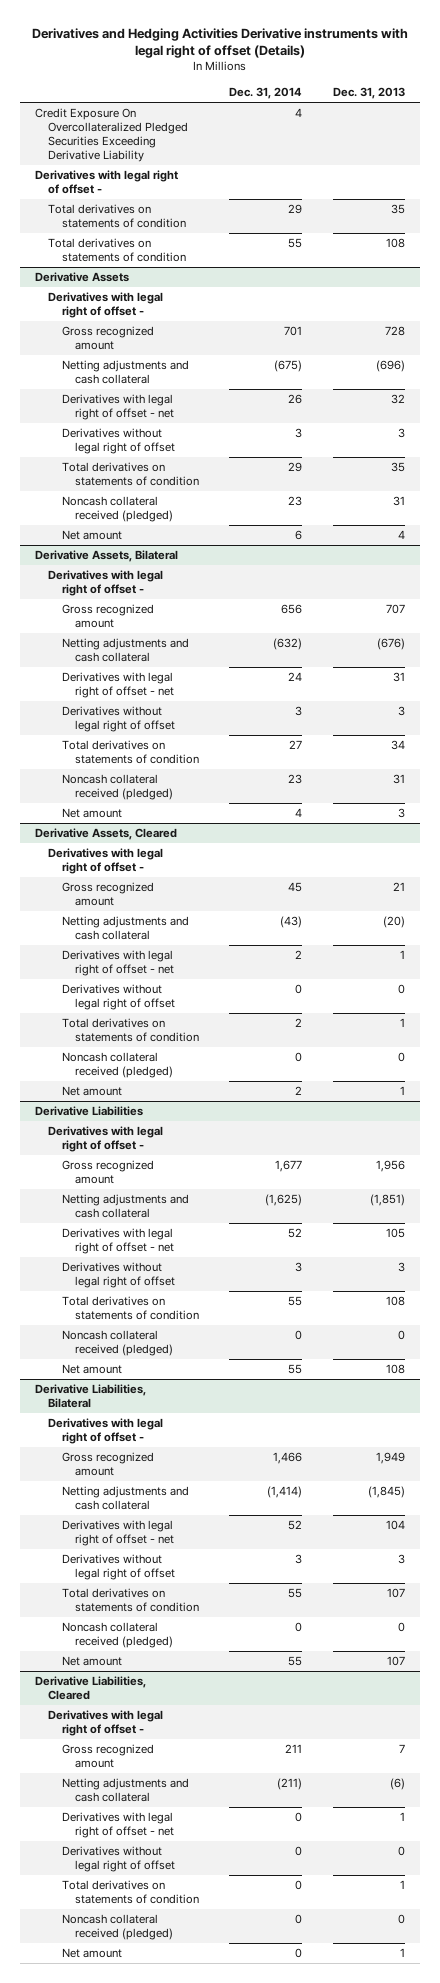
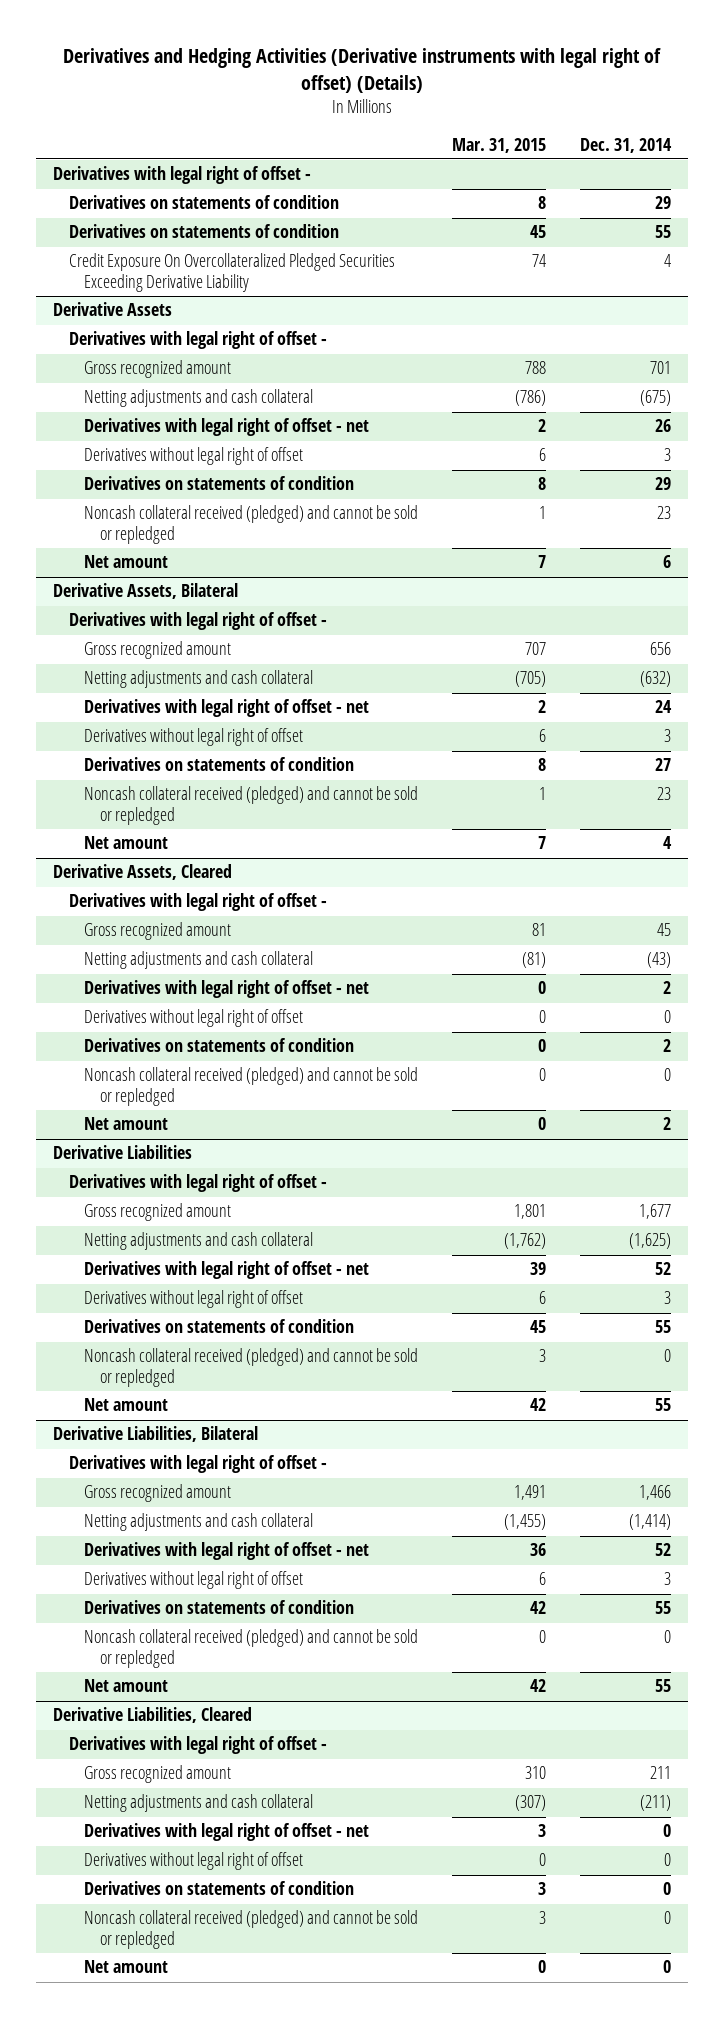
- Derivatives and Hedging Activities Derivative instruments with legal right of offset (Details)
+ Derivatives and Hedging Activities (Derivative instruments with legal right of offset) (Details)
- | Dec. 31, 2014 | Dec. 31, 2013
+ | Mar. 31, 2015 | Dec. 31, 2014
- Total derivatives on statements of condition | 29 | 35
- Total derivatives on statements of condition | 55 | 108
+ Derivatives on statements of condition | 8 | 29
+ Derivatives on statements of condition | 45 | 55
moved down: Credit Exposure On Overcollateralized Pledged Securities Exceeding Derivative Liability | 74 | 4
@ Derivative Assets
- Total derivatives on statements of condition | 29 | 35
- Noncash collateral received (pledged) | 23 | 31
+ Derivatives on statements of condition | 8 | 29
+ Noncash collateral received (pledged) and cannot be sold or repledged | 1 | 23
@ Derivative Assets, Bilateral
- Total derivatives on statements of condition | 27 | 34
- Noncash collateral received (pledged) | 23 | 31
+ Derivatives on statements of condition | 8 | 27
+ Noncash collateral received (pledged) and cannot be sold or repledged | 1 | 23
@ Derivative Assets, Cleared
- Total derivatives on statements of condition | 2 | 1
- Noncash collateral received (pledged) | 0 | 0
+ Derivatives on statements of condition | 0 | 2
+ Noncash collateral received (pledged) and cannot be sold or repledged | 0 | 0
@ Derivative Liabilities
- Total derivatives on statements of condition | 55 | 108
- Noncash collateral received (pledged) | 0 | 0
+ Derivatives on statements of condition | 45 | 55
+ Noncash collateral received (pledged) and cannot be sold or repledged | 3 | 0
@ Derivative Liabilities, Bilateral
- Total derivatives on statements of condition | 55 | 107
- Noncash collateral received (pledged) | 0 | 0
+ Derivatives on statements of condition | 42 | 55
+ Noncash collateral received (pledged) and cannot be sold or repledged | 0 | 0
@ Derivative Liabilities, Cleared
- Total derivatives on statements of condition | 0 | 1
- Noncash collateral received (pledged) | 0 | 0
+ Derivatives on statements of condition | 3 | 0
+ Noncash collateral received (pledged) and cannot be sold or repledged | 3 | 0

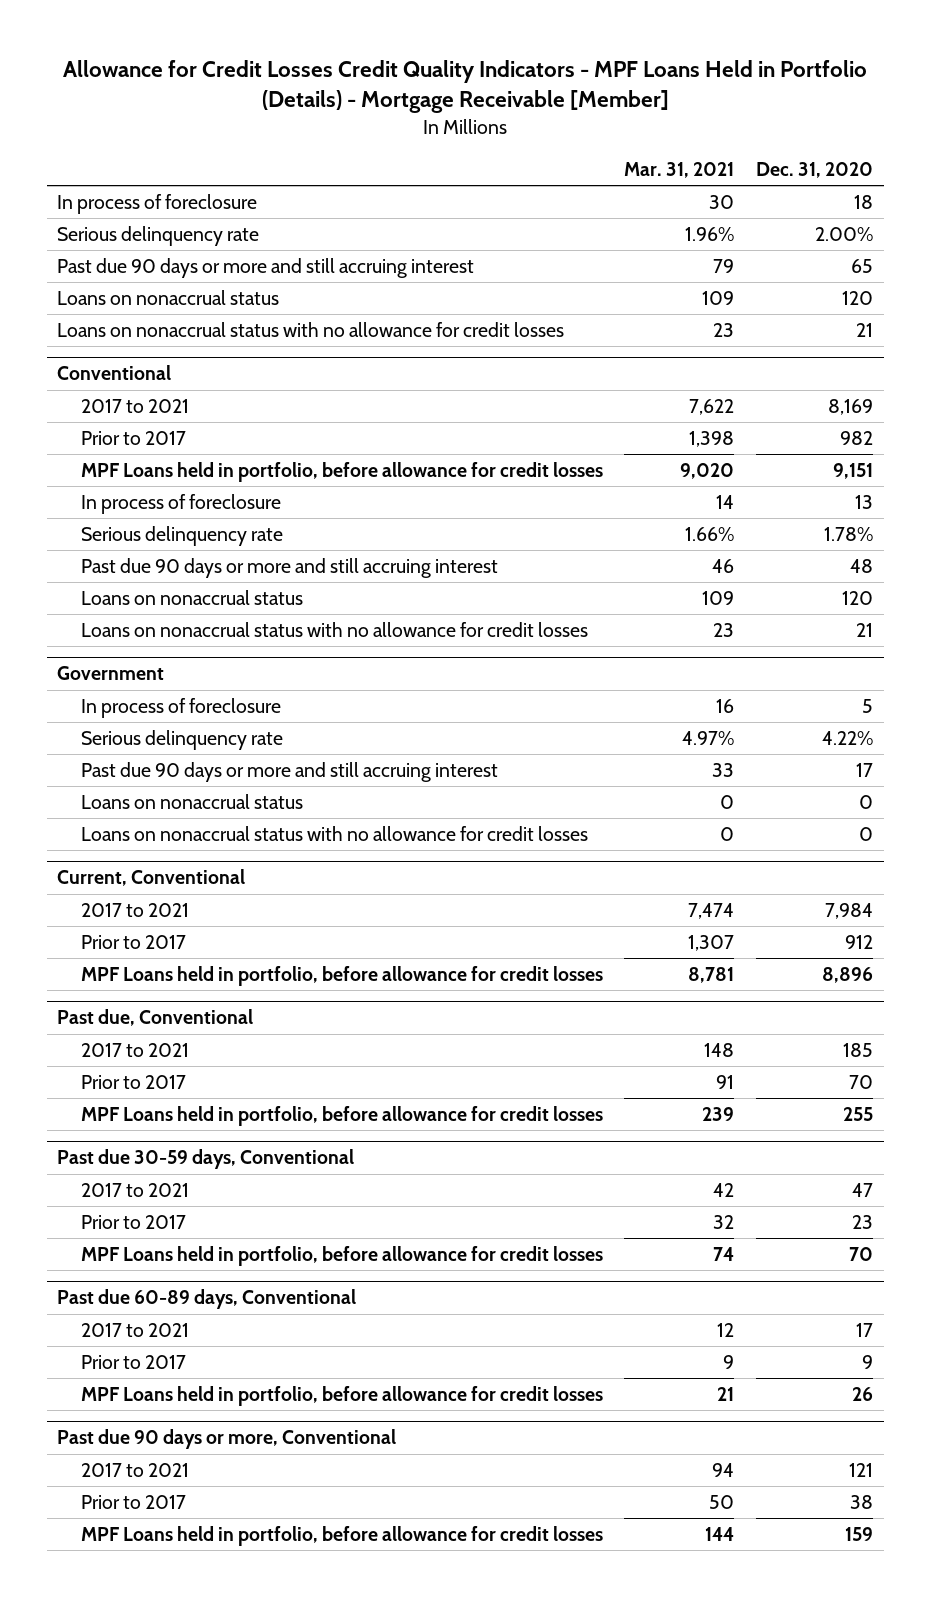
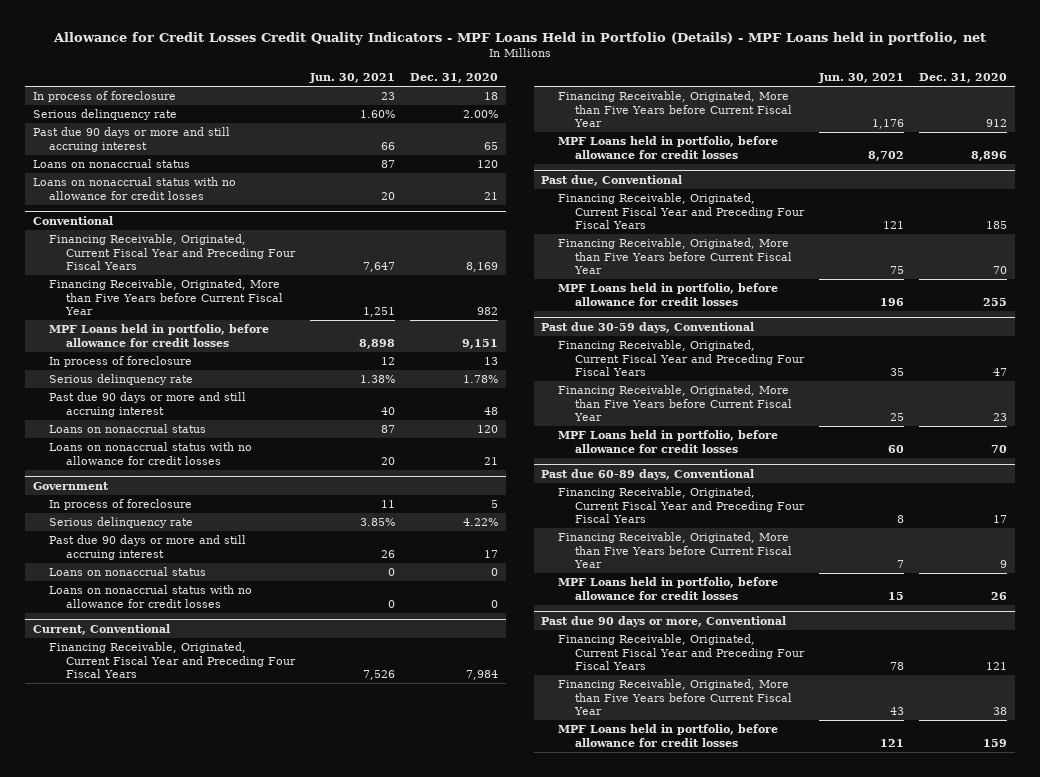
- Allowance for Credit Losses Credit Quality Indicators - MPF Loans Held in Portfolio (Details) - Mortgage Receivable [Member]
+ Allowance for Credit Losses Credit Quality Indicators - MPF Loans Held in Portfolio (Details) - MPF Loans held in portfolio, net
- | Mar. 31, 2021 | Dec. 31, 2020
+ | Jun. 30, 2021 | Dec. 31, 2020
@ Conventional
- 2017 to 2021 | 7,622 | 8,169
- Prior to 2017 | 1,398 | 982
+ Financing Receivable, Originated, Current Fiscal Year and Preceding Four Fiscal Years | 7,647 | 8,169
+ Financing Receivable, Originated, More than Five Years before Current Fiscal Year | 1,251 | 982
@ Current, Conventional
- 2017 to 2021 | 7,474 | 7,984
- Prior to 2017 | 1,307 | 912
+ Financing Receivable, Originated, Current Fiscal Year and Preceding Four Fiscal Years | 7,526 | 7,984
+ Financing Receivable, Originated, More than Five Years before Current Fiscal Year | 1,176 | 912
@ Past due, Conventional
- 2017 to 2021 | 148 | 185
- Prior to 2017 | 91 | 70
+ Financing Receivable, Originated, Current Fiscal Year and Preceding Four Fiscal Years | 121 | 185
+ Financing Receivable, Originated, More than Five Years before Current Fiscal Year | 75 | 70
@ Past due 30-59 days, Conventional
- 2017 to 2021 | 42 | 47
- Prior to 2017 | 32 | 23
+ Financing Receivable, Originated, Current Fiscal Year and Preceding Four Fiscal Years | 35 | 47
+ Financing Receivable, Originated, More than Five Years before Current Fiscal Year | 25 | 23
@ Past due 60-89 days, Conventional
- 2017 to 2021 | 12 | 17
- Prior to 2017 | 9 | 9
+ Financing Receivable, Originated, Current Fiscal Year and Preceding Four Fiscal Years | 8 | 17
+ Financing Receivable, Originated, More than Five Years before Current Fiscal Year | 7 | 9
@ Past due 90 days or more, Conventional
- 2017 to 2021 | 94 | 121
- Prior to 2017 | 50 | 38
+ Financing Receivable, Originated, Current Fiscal Year and Preceding Four Fiscal Years | 78 | 121
+ Financing Receivable, Originated, More than Five Years before Current Fiscal Year | 43 | 38

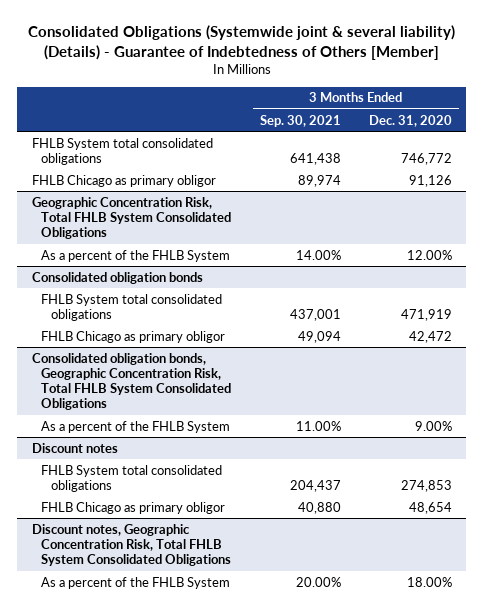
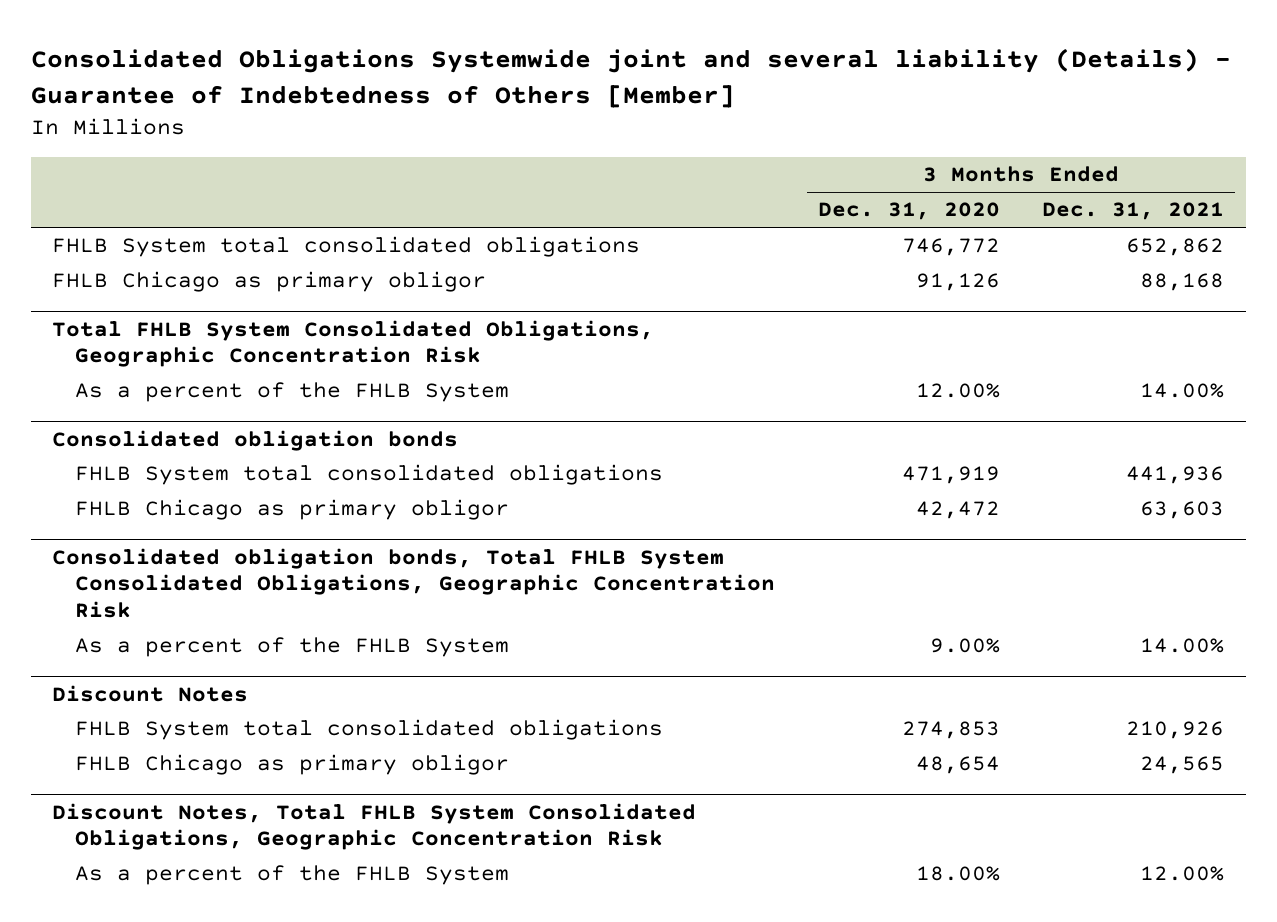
- Consolidated Obligations (Systemwide joint & several liability) (Details) - Guarantee of Indebtedness of Others [Member]
+ Consolidated Obligations Systemwide joint and several liability (Details) - Guarantee of Indebtedness of Others [Member]
- | 3 Months Ended Sep. 30, 2021 | 3 Months Ended Dec. 31, 2020
+ | 3 Months Ended Dec. 31, 2020 | 3 Months Ended Dec. 31, 2021
- Geographic Concentration Risk, Total FHLB System Consolidated Obligations
+ Total FHLB System Consolidated Obligations, Geographic Concentration Risk
- Consolidated obligation bonds, Geographic Concentration Risk, Total FHLB System Consolidated Obligations
+ Consolidated obligation bonds, Total FHLB System Consolidated Obligations, Geographic Concentration Risk
- Discount notes
+ Discount Notes
- Discount notes, Geographic Concentration Risk, Total FHLB System Consolidated Obligations
+ Discount Notes, Total FHLB System Consolidated Obligations, Geographic Concentration Risk

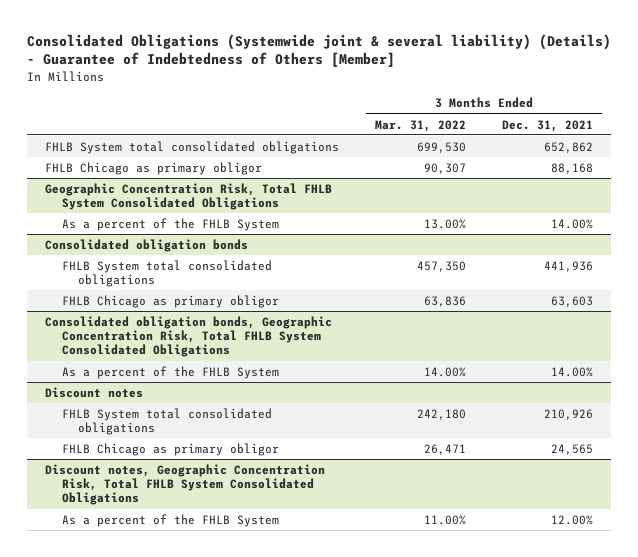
- Consolidated Obligations Systemwide joint and several liability (Details) - Guarantee of Indebtedness of Others [Member]
+ Consolidated Obligations (Systemwide joint & several liability) (Details) - Guarantee of Indebtedness of Others [Member]
- | 3 Months Ended Dec. 31, 2020 | 3 Months Ended Dec. 31, 2021
+ | 3 Months Ended Mar. 31, 2022 | 3 Months Ended Dec. 31, 2021
- Total FHLB System Consolidated Obligations, Geographic Concentration Risk
+ Geographic Concentration Risk, Total FHLB System Consolidated Obligations
- Consolidated obligation bonds, Total FHLB System Consolidated Obligations, Geographic Concentration Risk
+ Consolidated obligation bonds, Geographic Concentration Risk, Total FHLB System Consolidated Obligations
- Discount Notes
+ Discount notes
- Discount Notes, Total FHLB System Consolidated Obligations, Geographic Concentration Risk
+ Discount notes, Geographic Concentration Risk, Total FHLB System Consolidated Obligations

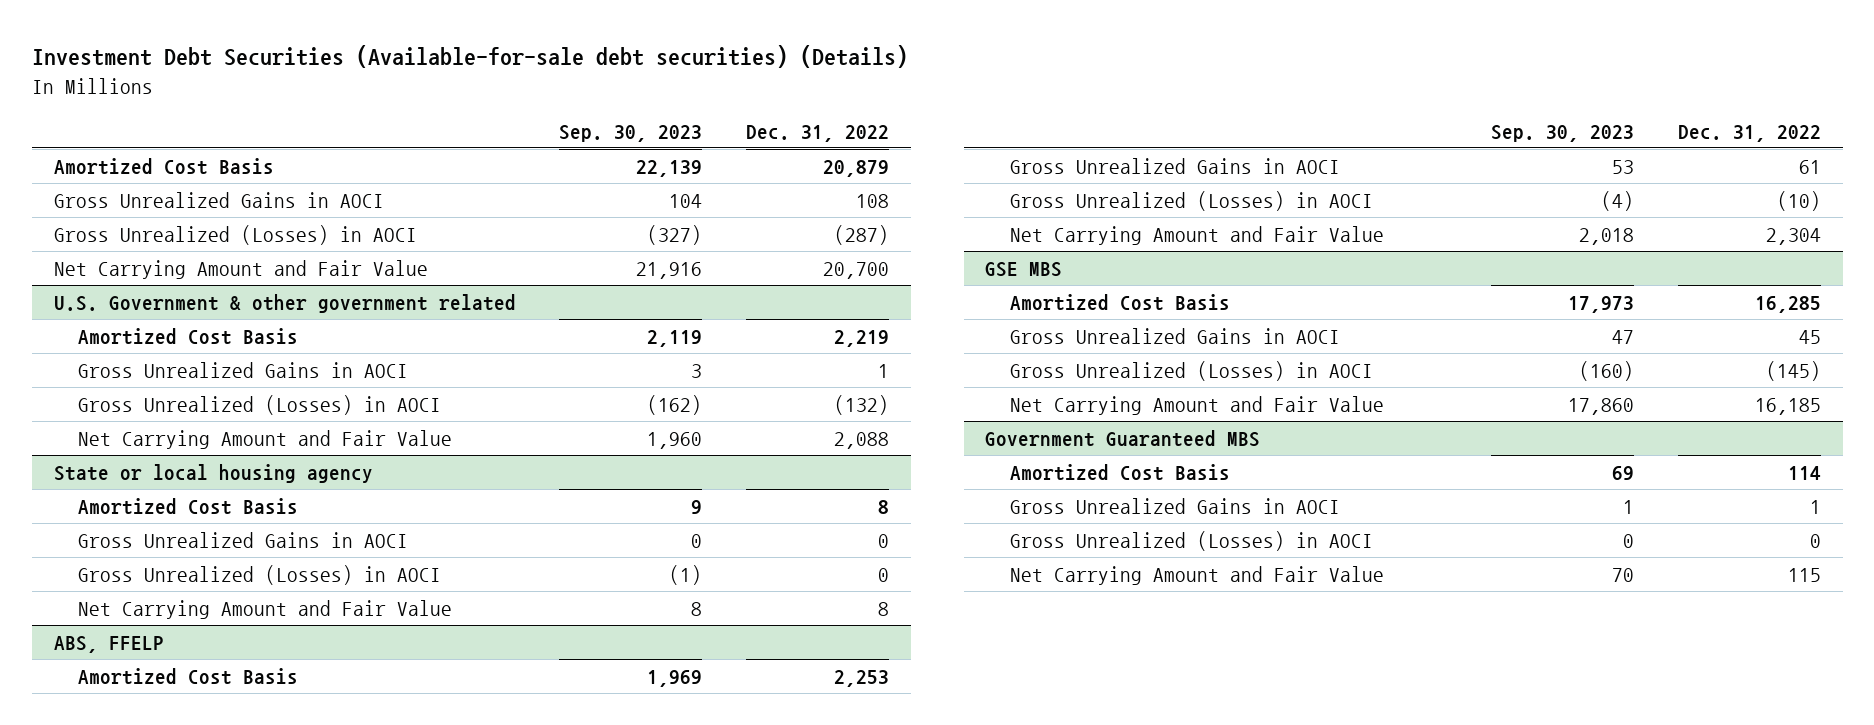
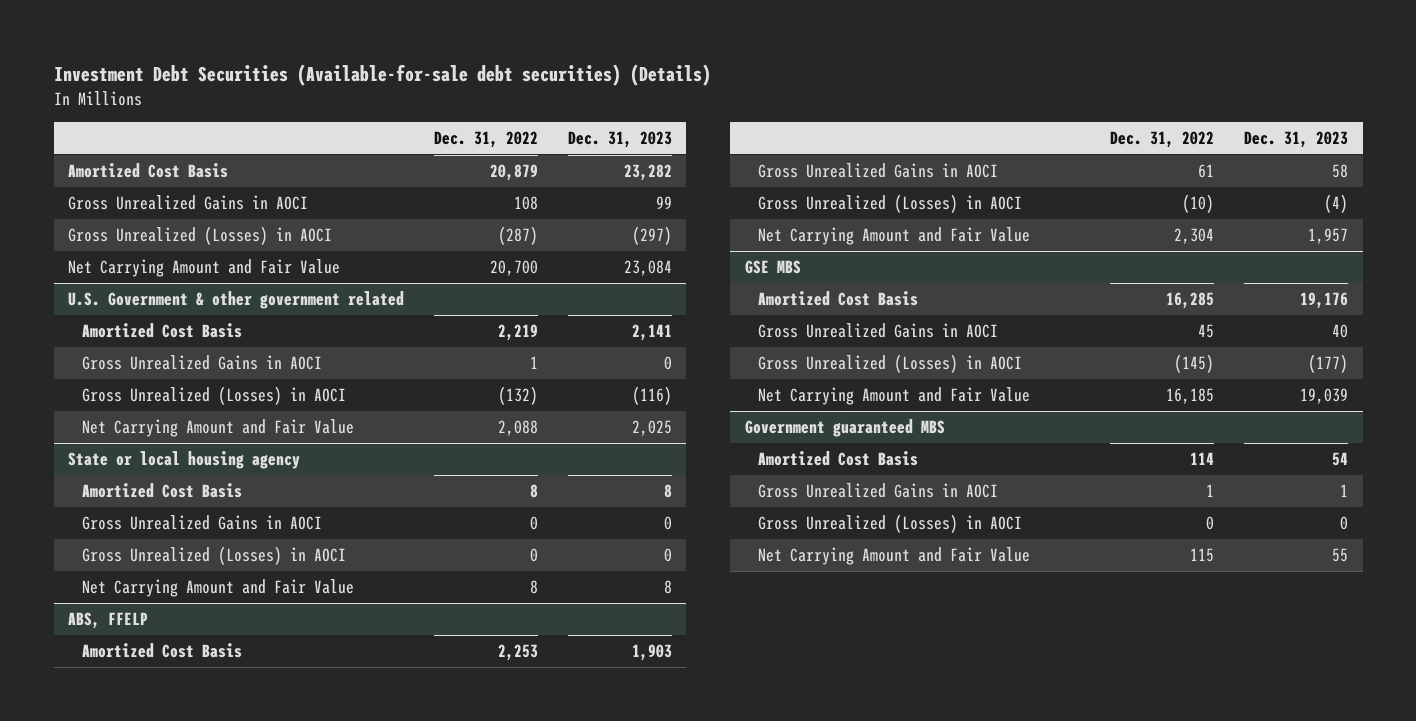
- | Sep. 30, 2023 | Dec. 31, 2022
+ | Dec. 31, 2022 | Dec. 31, 2023
- Government Guaranteed MBS
+ Government guaranteed MBS

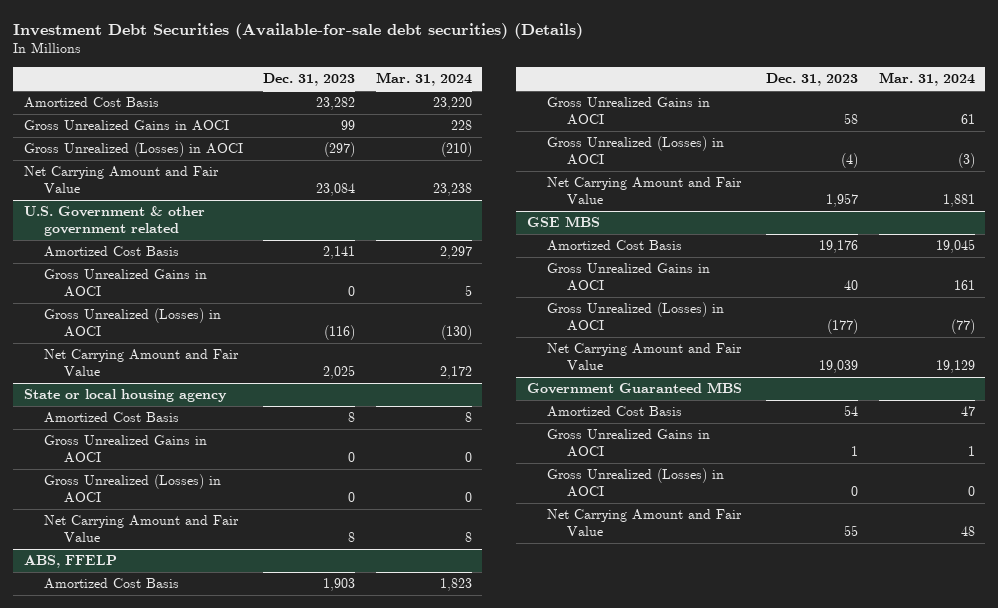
- | Dec. 31, 2022 | Dec. 31, 2023
+ | Dec. 31, 2023 | Mar. 31, 2024
- Government guaranteed MBS
+ Government Guaranteed MBS

